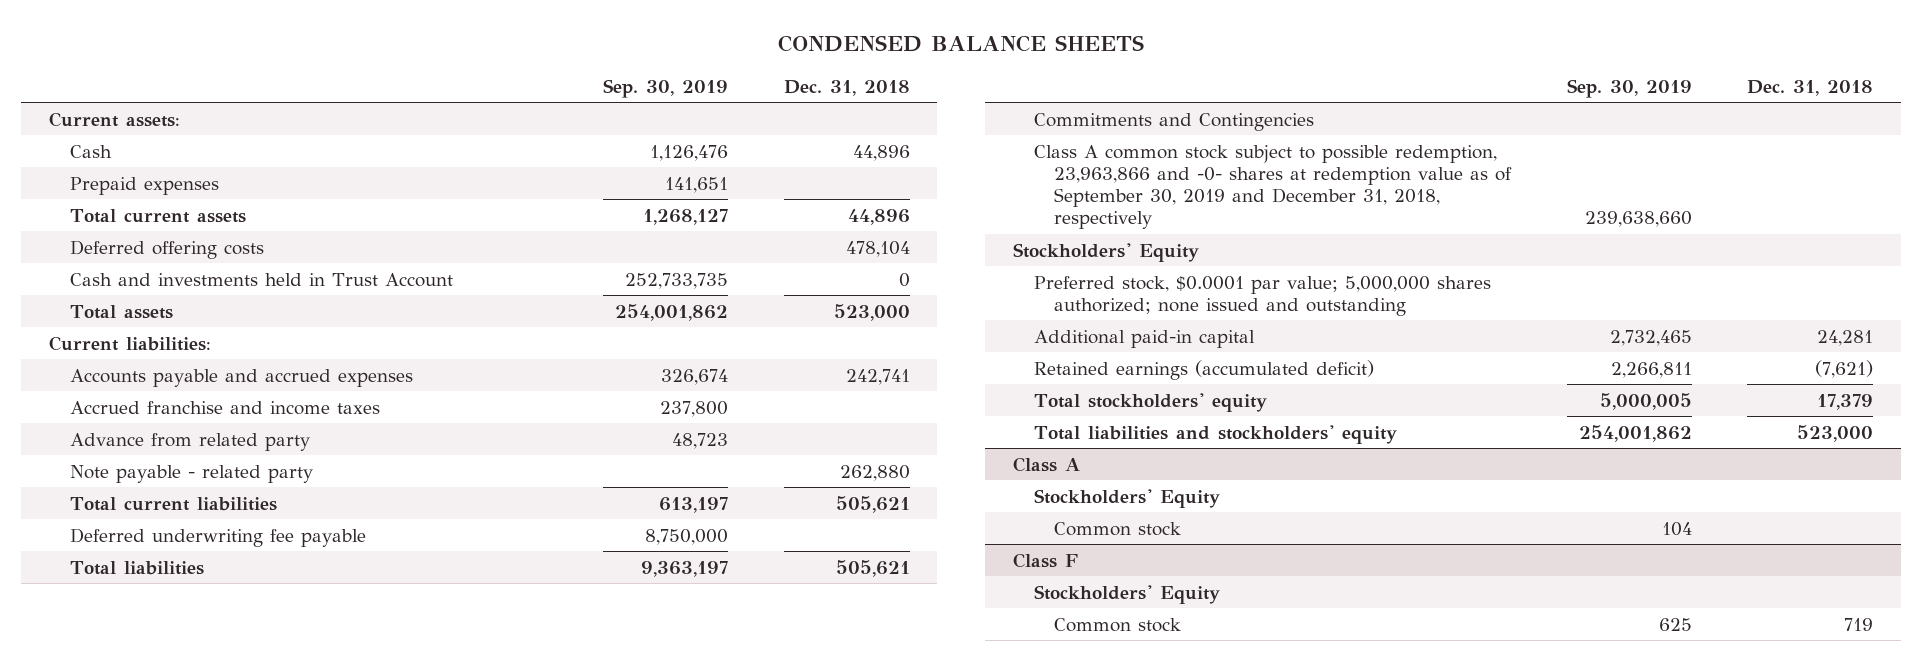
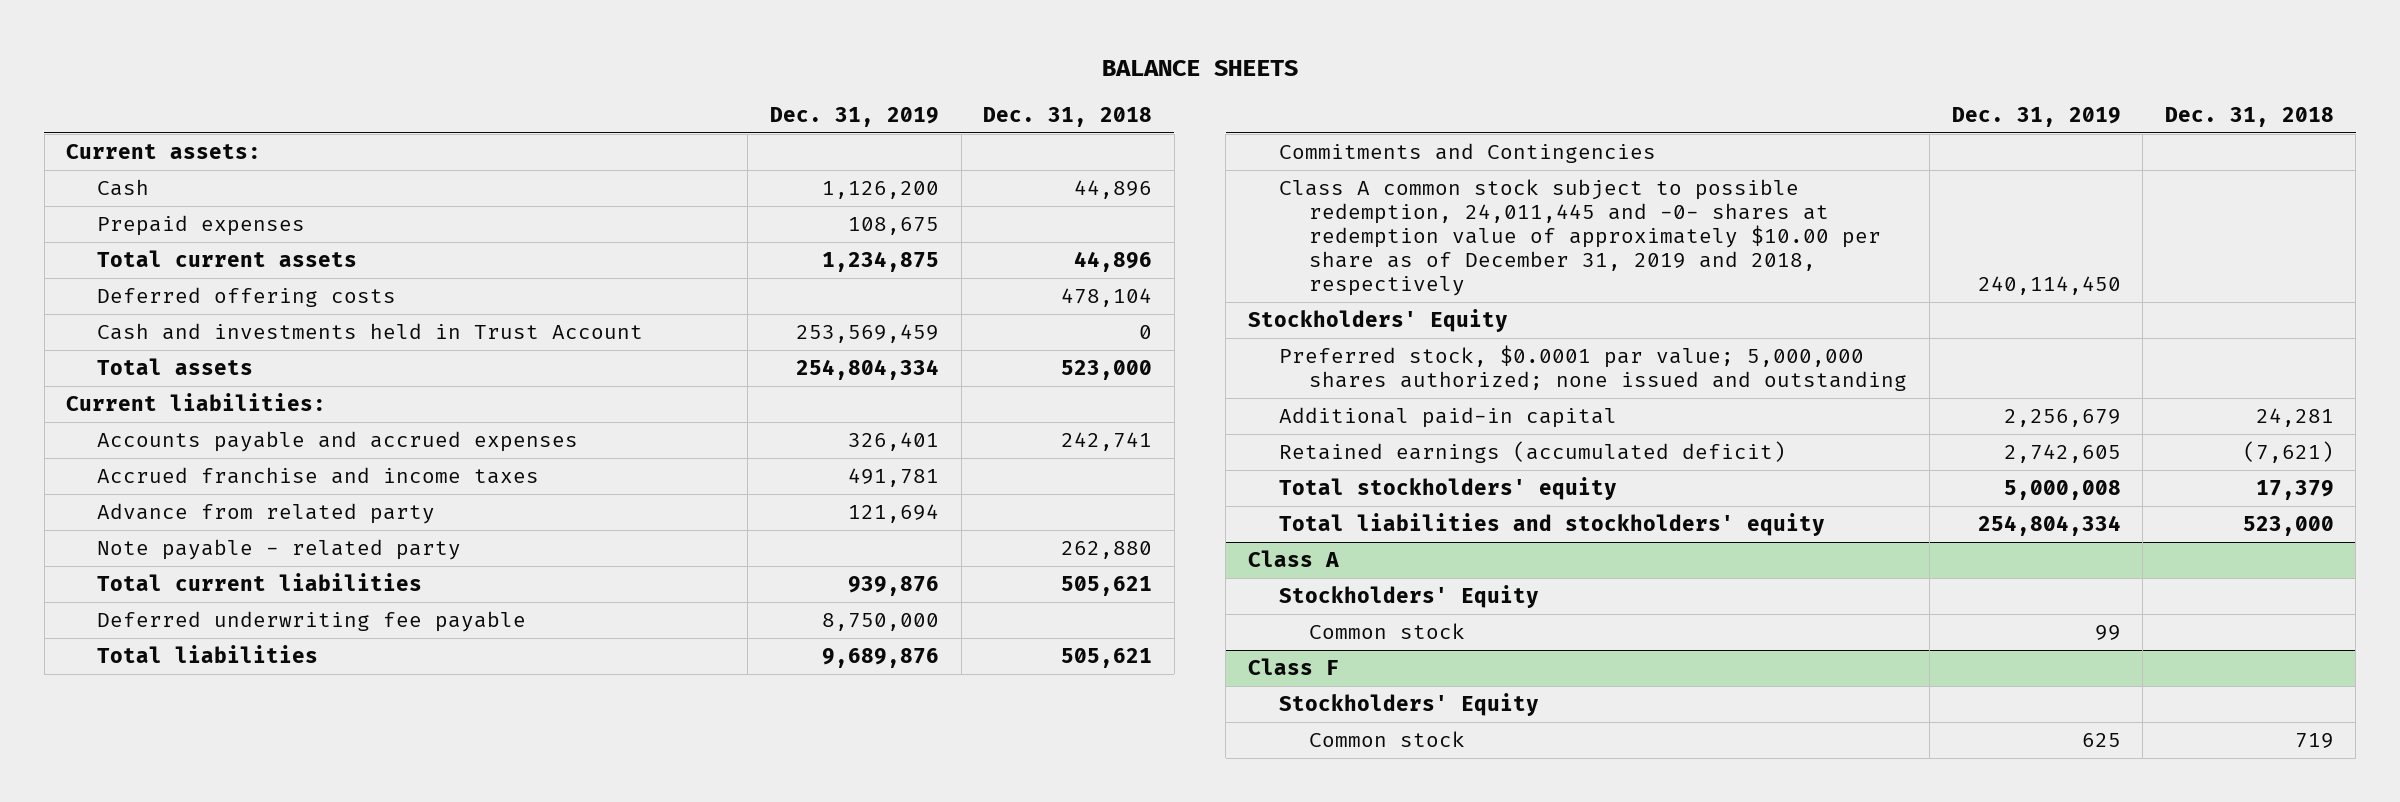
- CONDENSED BALANCE SHEETS
+ BALANCE SHEETS
- | Sep. 30, 2019 | Dec. 31, 2018
+ | Dec. 31, 2019 | Dec. 31, 2018
- Class A common stock subject to possible redemption, 23,963,866 and -0- shares at redemption value as of September 30, 2019 and December 31, 2018, respectively | 239,638,660 |
+ Class A common stock subject to possible redemption, 24,011,445 and -0- shares at redemption value of approximately $10.00 per share as of December 31, 2019 and 2018, respectively | 240,114,450 |

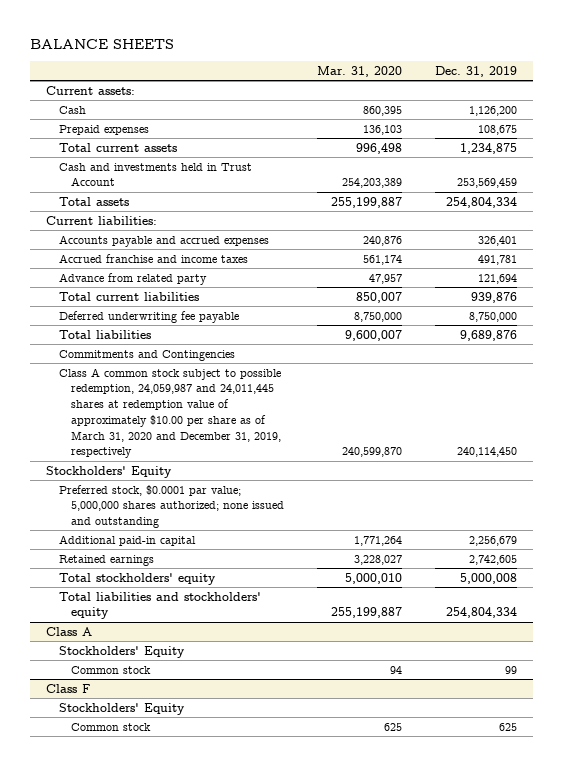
- | Dec. 31, 2019 | Dec. 31, 2018
+ | Mar. 31, 2020 | Dec. 31, 2019
- Deferred offering costs | | 478,104
- Note payable - related party | | 262,880
- Class A common stock subject to possible redemption, 24,011,445 and -0- shares at redemption value of approximately $10.00 per share as of December 31, 2019 and 2018, respectively | 240,114,450 |
+ Class A common stock subject to possible redemption, 24,059,987 and 24,011,445 shares at redemption value of approximately $10.00 per share as of March 31, 2020 and December 31, 2019, respectively | 240,599,870 | 240,114,450
- Retained earnings (accumulated deficit) | 2,742,605 | (7,621)
+ Retained earnings | 3,228,027 | 2,742,605

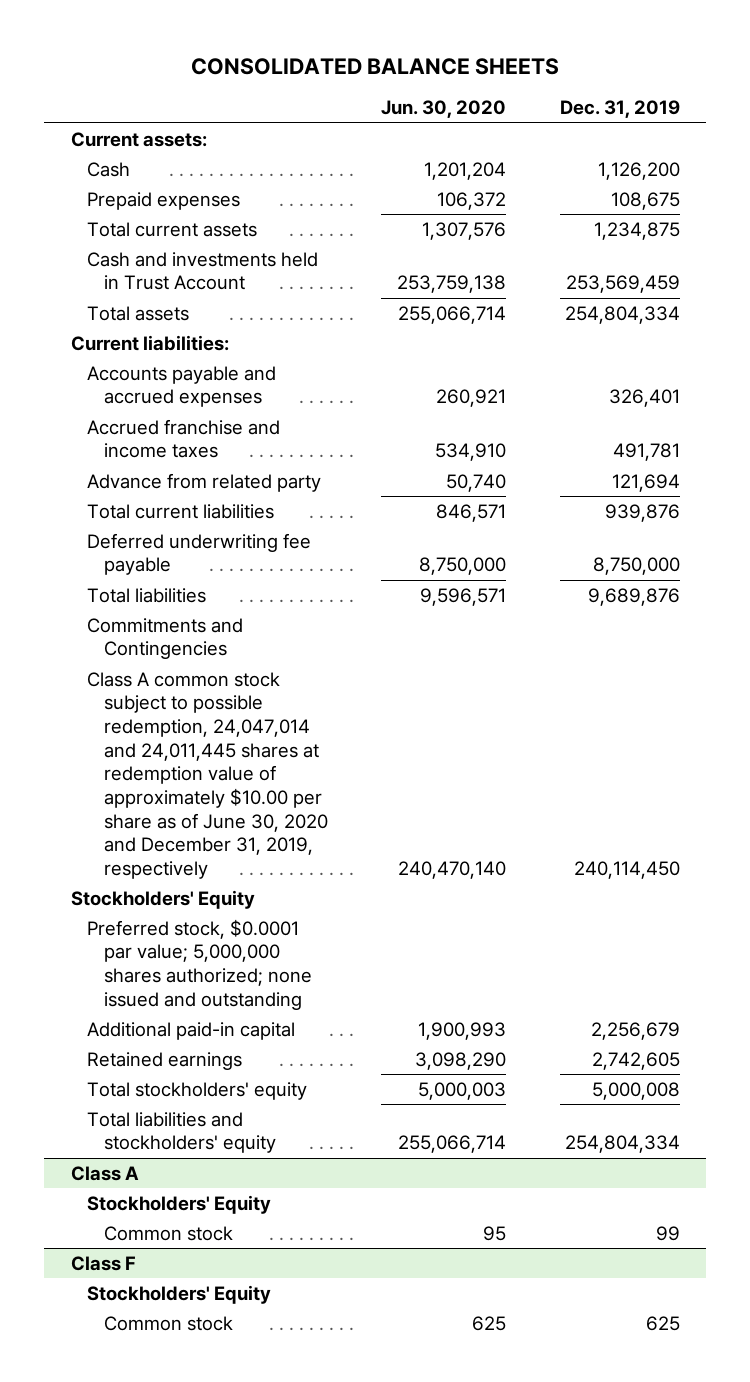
- BALANCE SHEETS
+ CONSOLIDATED BALANCE SHEETS
- | Mar. 31, 2020 | Dec. 31, 2019
+ | Jun. 30, 2020 | Dec. 31, 2019
- Class A common stock subject to possible redemption, 24,059,987 and 24,011,445 shares at redemption value of approximately $10.00 per share as of March 31, 2020 and December 31, 2019, respectively | 240,599,870 | 240,114,450
+ Class A common stock subject to possible redemption, 24,047,014 and 24,011,445 shares at redemption value of approximately $10.00 per share as of June 30, 2020 and December 31, 2019, respectively | 240,470,140 | 240,114,450

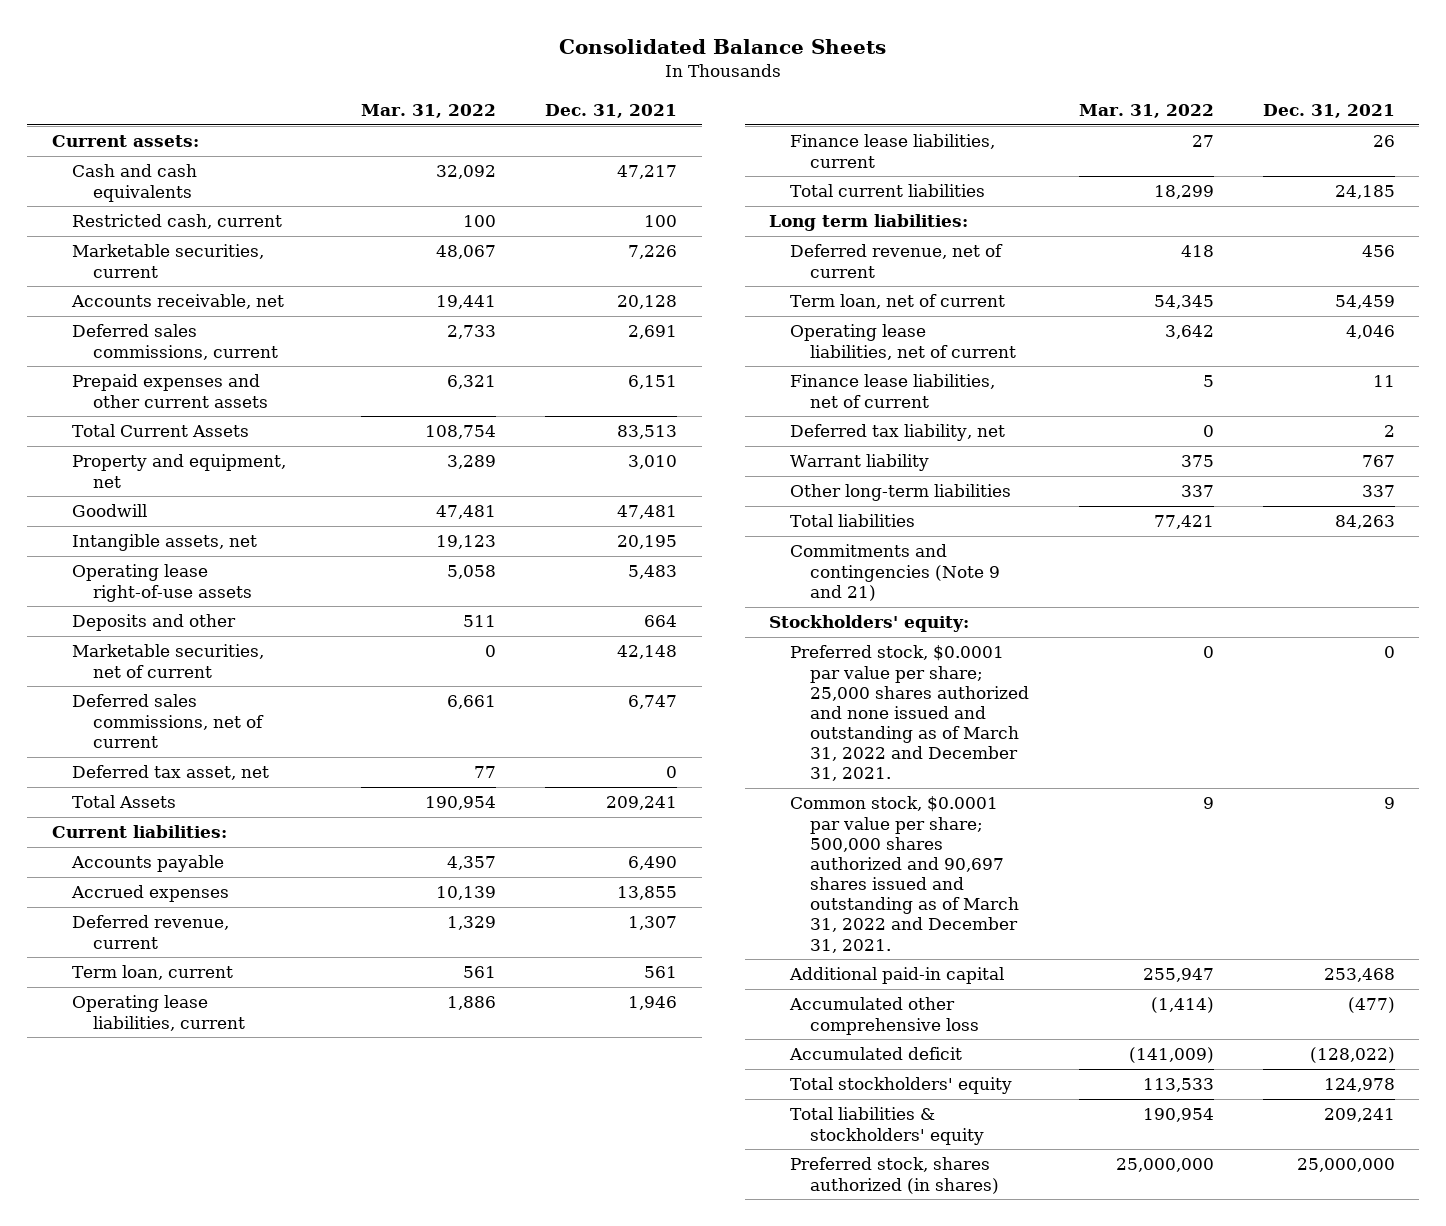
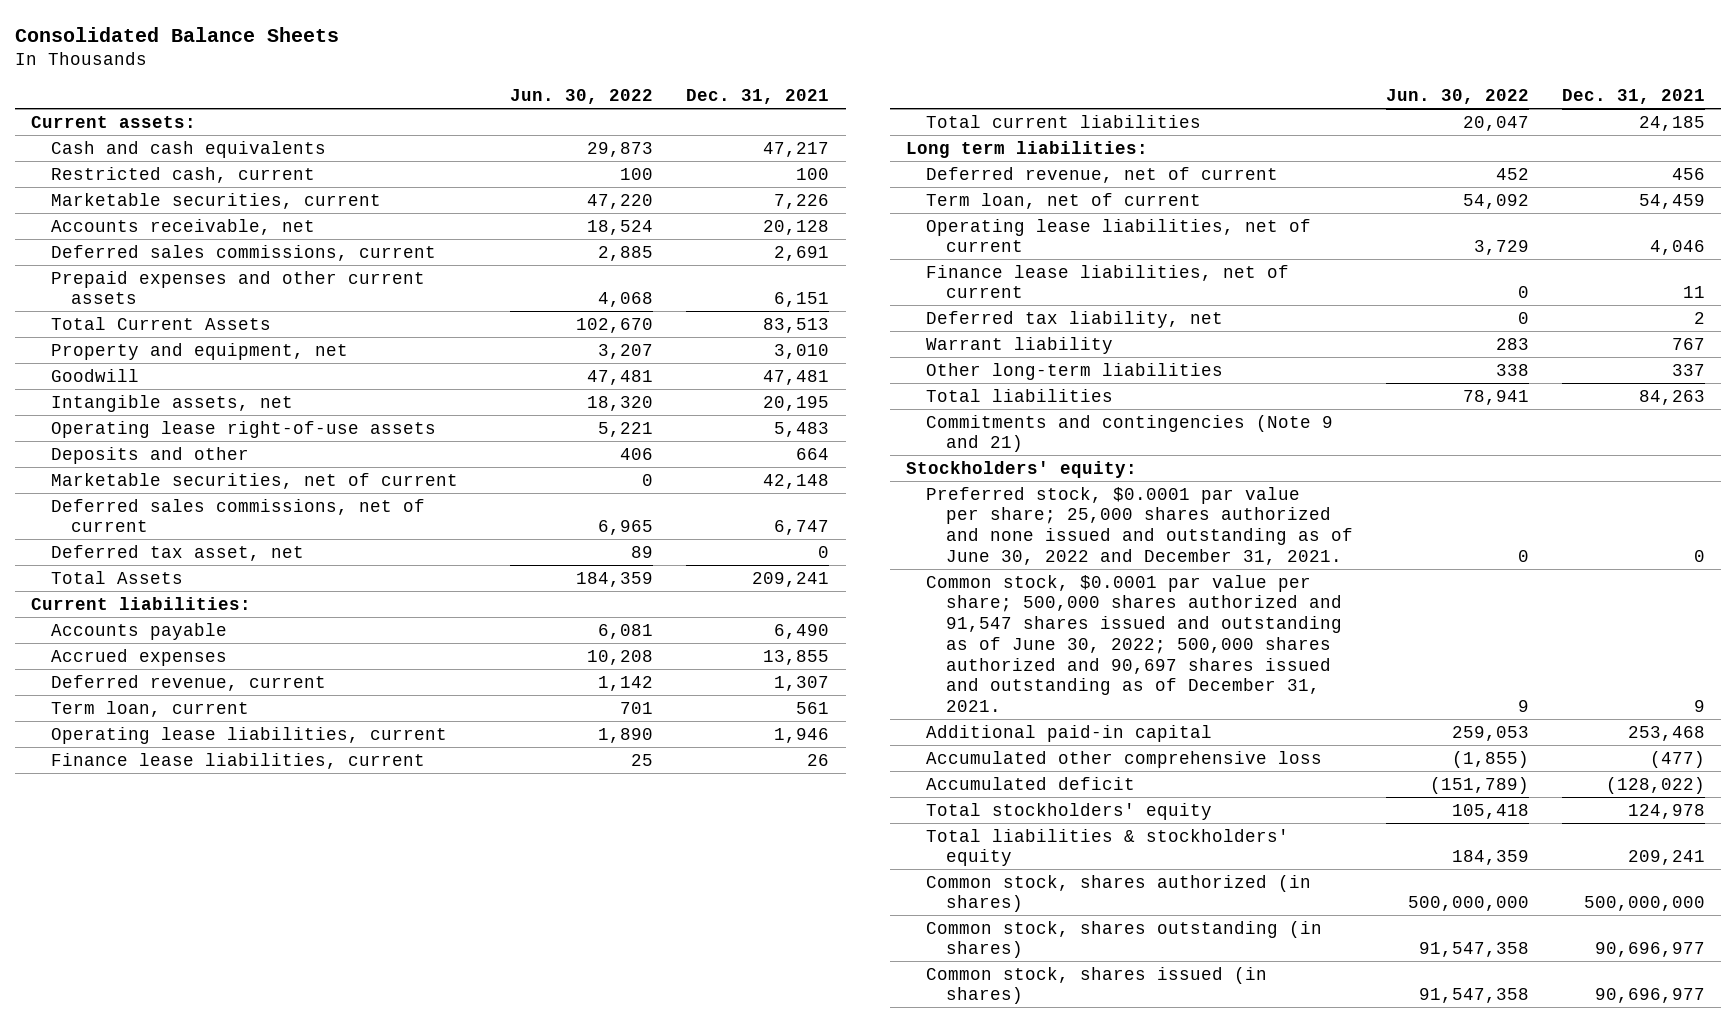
- | Mar. 31, 2022 | Dec. 31, 2021
+ | Jun. 30, 2022 | Dec. 31, 2021
- Preferred stock, $0.0001 par value per share; 25,000 shares authorized and none issued and outstanding as of March 31, 2022 and December 31, 2021. | 0 | 0
- Common stock, $0.0001 par value per share; 500,000 shares authorized and 90,697 shares issued and outstanding as of March 31, 2022 and December 31, 2021. | 9 | 9
+ Preferred stock, $0.0001 par value per share; 25,000 shares authorized and none issued and outstanding as of June 30, 2022 and December 31, 2021. | 0 | 0
+ Common stock, $0.0001 par value per share; 500,000 shares authorized and 91,547 shares issued and outstanding as of June 30, 2022; 500,000 shares authorized and 90,697 shares issued and outstanding as of December 31, 2021. | 9 | 9
- Preferred stock, shares authorized (in shares) | 25,000,000 | 25,000,000
+ Common stock, shares authorized (in shares) | 500,000,000 | 500,000,000
+ Common stock, shares outstanding (in shares) | 91,547,358 | 90,696,977
+ Common stock, shares issued (in shares) | 91,547,358 | 90,696,977

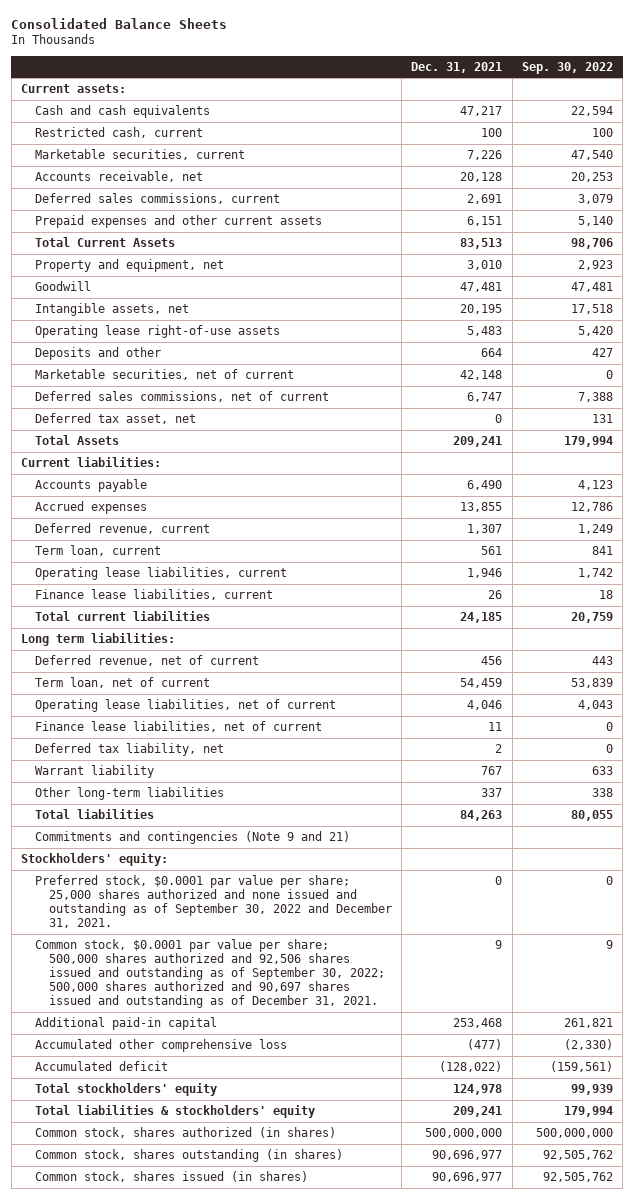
- | Jun. 30, 2022 | Dec. 31, 2021
+ | Dec. 31, 2021 | Sep. 30, 2022
- Preferred stock, $0.0001 par value per share; 25,000 shares authorized and none issued and outstanding as of June 30, 2022 and December 31, 2021. | 0 | 0
- Common stock, $0.0001 par value per share; 500,000 shares authorized and 91,547 shares issued and outstanding as of June 30, 2022; 500,000 shares authorized and 90,697 shares issued and outstanding as of December 31, 2021. | 9 | 9
+ Preferred stock, $0.0001 par value per share; 25,000 shares authorized and none issued and outstanding as of September 30, 2022 and December 31, 2021. | 0 | 0
+ Common stock, $0.0001 par value per share; 500,000 shares authorized and 92,506 shares issued and outstanding as of September 30, 2022; 500,000 shares authorized and 90,697 shares issued and outstanding as of December 31, 2021. | 9 | 9

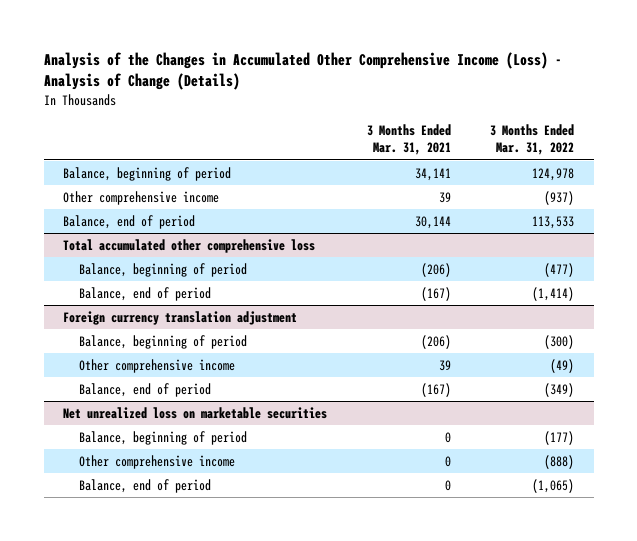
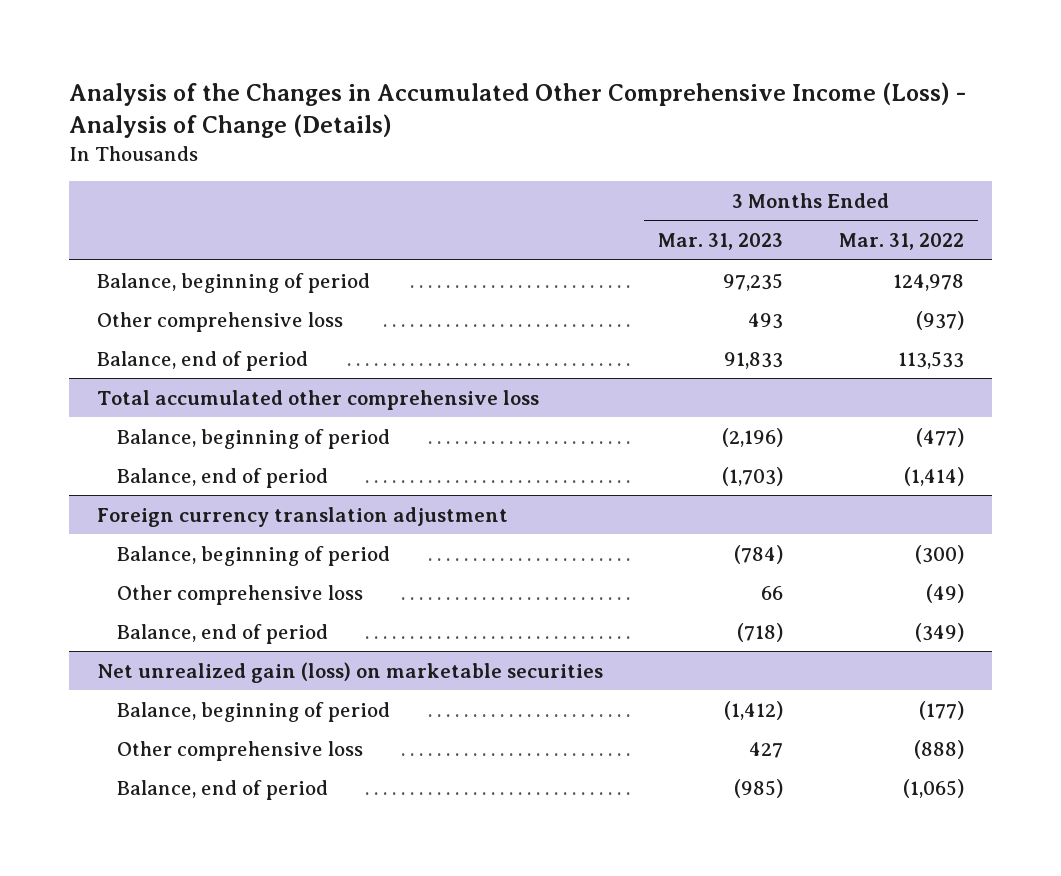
- | 3 Months Ended Mar. 31, 2021 | 3 Months Ended Mar. 31, 2022
+ | 3 Months Ended Mar. 31, 2023 | 3 Months Ended Mar. 31, 2022
- Other comprehensive income | 39 | (937)
+ Other comprehensive loss | 493 | (937)
@ Foreign currency translation adjustment
- Other comprehensive income | 39 | (49)
+ Other comprehensive loss | 66 | (49)
- Net unrealized loss on marketable securities
+ Net unrealized gain (loss) on marketable securities
- Other comprehensive income | 0 | (888)
+ Other comprehensive loss | 427 | (888)

